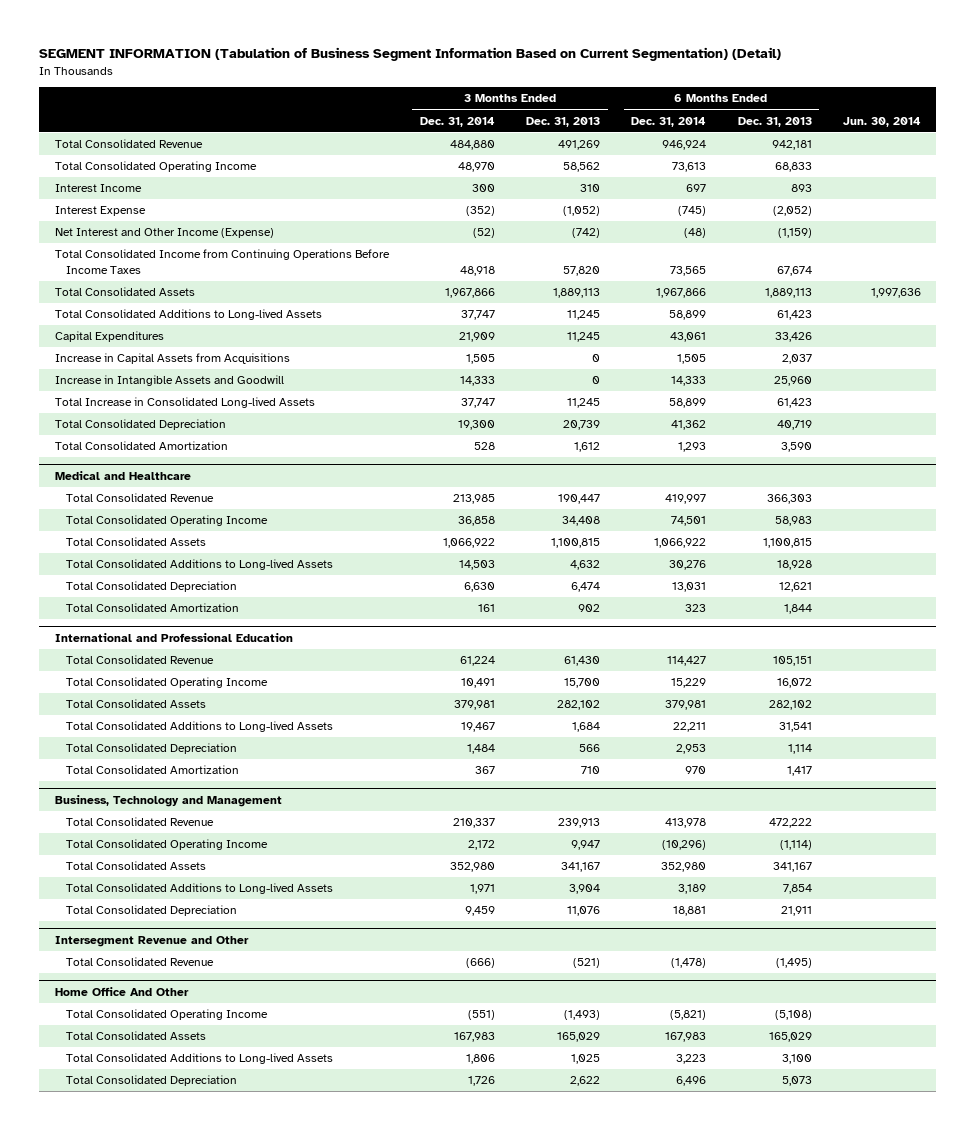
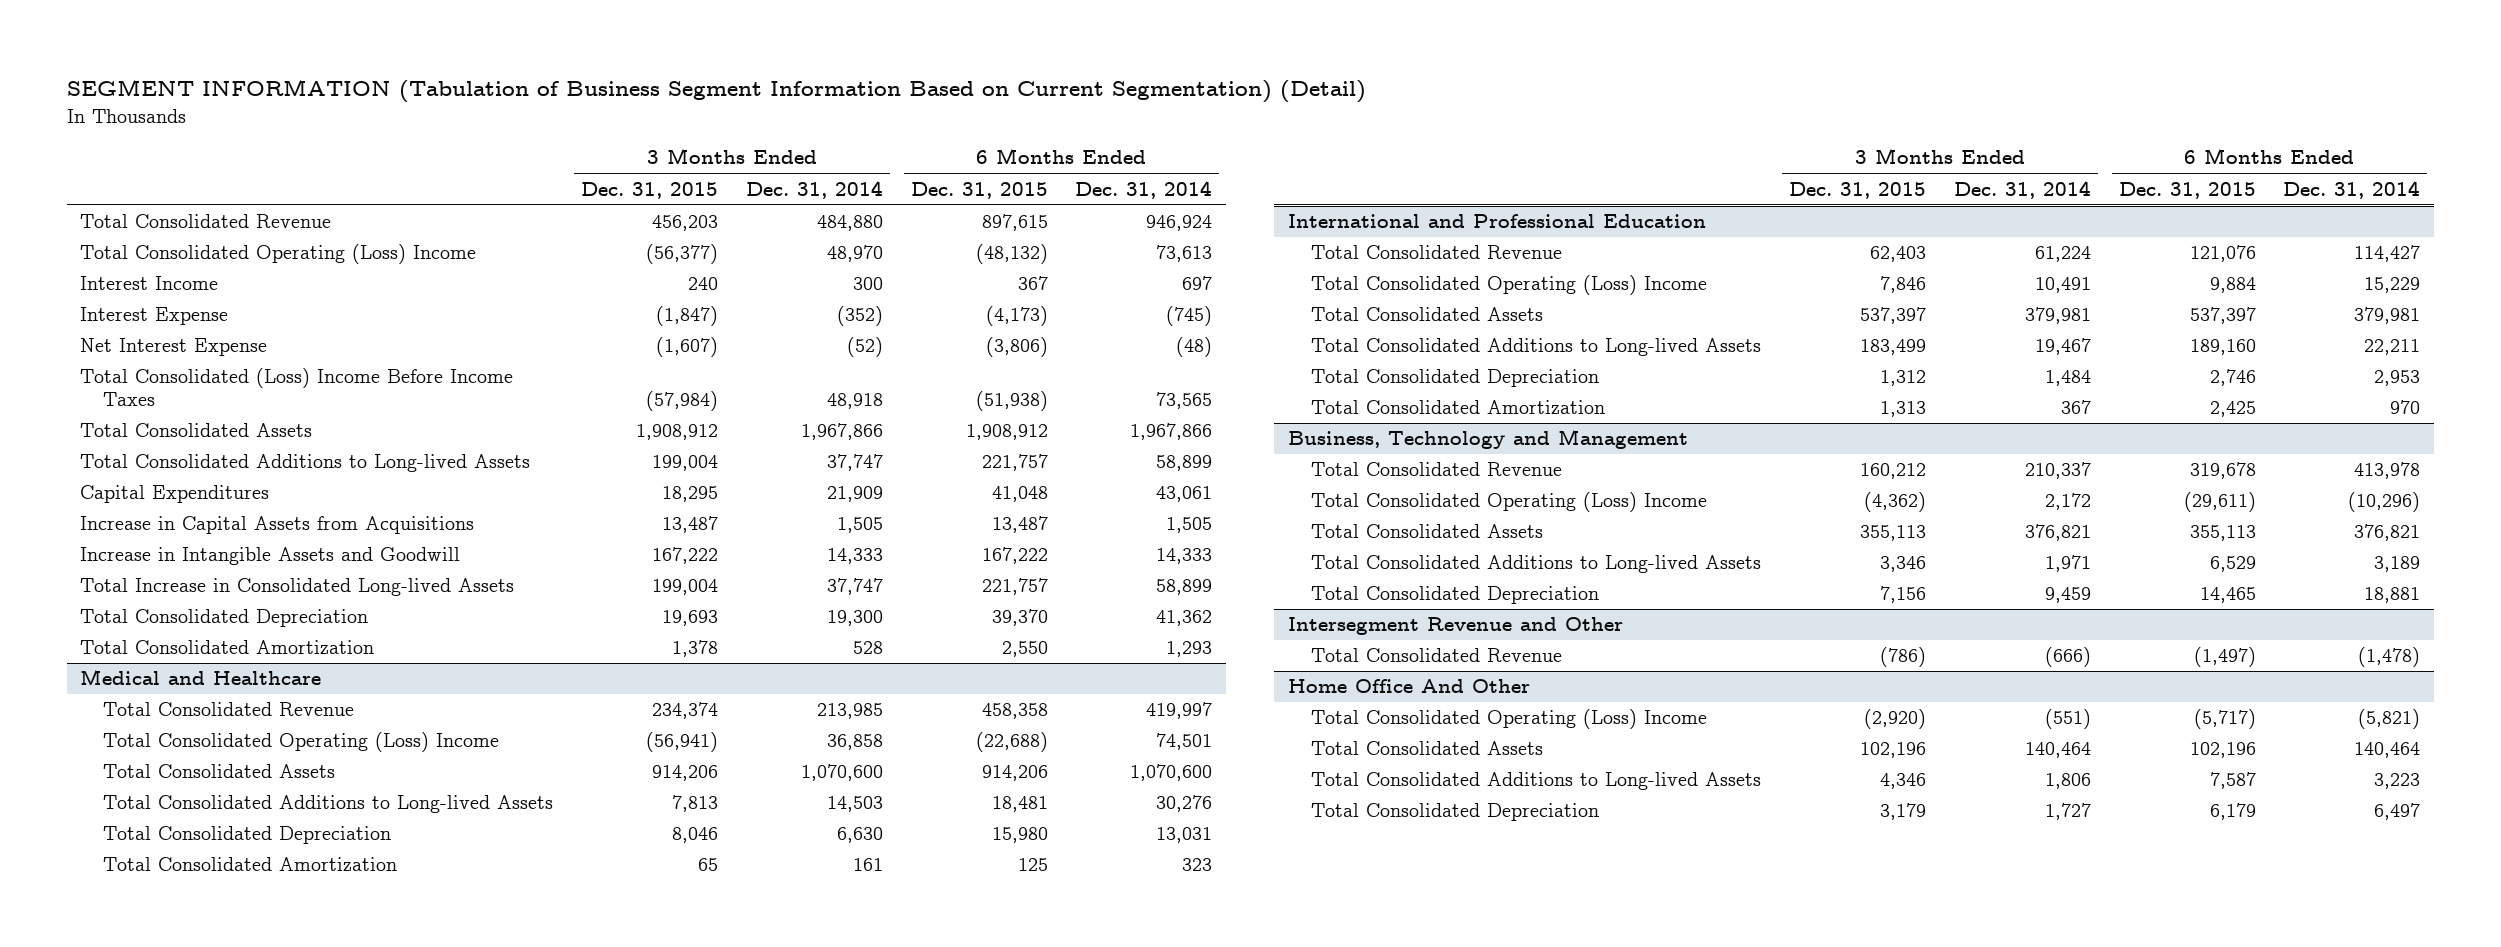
- | 3 Months Ended Dec. 31, 2014 | 3 Months Ended Dec. 31, 2013 | 6 Months Ended Dec. 31, 2014 | 6 Months Ended Dec. 31, 2013 | Jun. 30, 2014
+ | 3 Months Ended Dec. 31, 2015 | 3 Months Ended Dec. 31, 2014 | 6 Months Ended Dec. 31, 2015 | 6 Months Ended Dec. 31, 2014
- Total Consolidated Operating Income | 48,970 | 58,562 | 73,613 | 68,833 |
+ Total Consolidated Operating (Loss) Income | (56,377) | 48,970 | (48,132) | 73,613
- Net Interest and Other Income (Expense) | (52) | (742) | (48) | (1,159) |
- Total Consolidated Income from Continuing Operations Before Income Taxes | 48,918 | 57,820 | 73,565 | 67,674 |
+ Net Interest Expense | (1,607) | (52) | (3,806) | (48)
+ Total Consolidated (Loss) Income Before Income Taxes | (57,984) | 48,918 | (51,938) | 73,565
@ Medical and Healthcare
- Total Consolidated Operating Income | 36,858 | 34,408 | 74,501 | 58,983 |
- Total Consolidated Assets | 1,066,922 | 1,100,815 | 1,066,922 | 1,100,815 |
+ Total Consolidated Operating (Loss) Income | (56,941) | 36,858 | (22,688) | 74,501
+ Total Consolidated Assets | 914,206 | 1,070,600 | 914,206 | 1,070,600
@ International and Professional Education
- Total Consolidated Operating Income | 10,491 | 15,700 | 15,229 | 16,072 |
+ Total Consolidated Operating (Loss) Income | 7,846 | 10,491 | 9,884 | 15,229
@ Business, Technology and Management
- Total Consolidated Operating Income | 2,172 | 9,947 | (10,296) | (1,114) |
- Total Consolidated Assets | 352,980 | 341,167 | 352,980 | 341,167 |
+ Total Consolidated Operating (Loss) Income | (4,362) | 2,172 | (29,611) | (10,296)
+ Total Consolidated Assets | 355,113 | 376,821 | 355,113 | 376,821
@ Home Office And Other
- Total Consolidated Operating Income | (551) | (1,493) | (5,821) | (5,108) |
- Total Consolidated Assets | 167,983 | 165,029 | 167,983 | 165,029 |
+ Total Consolidated Operating (Loss) Income | (2,920) | (551) | (5,717) | (5,821)
+ Total Consolidated Assets | 102,196 | 140,464 | 102,196 | 140,464
- Total Consolidated Depreciation | 1,726 | 2,622 | 6,496 | 5,073 |
+ Total Consolidated Depreciation | 3,179 | 1,727 | 6,179 | 6,497

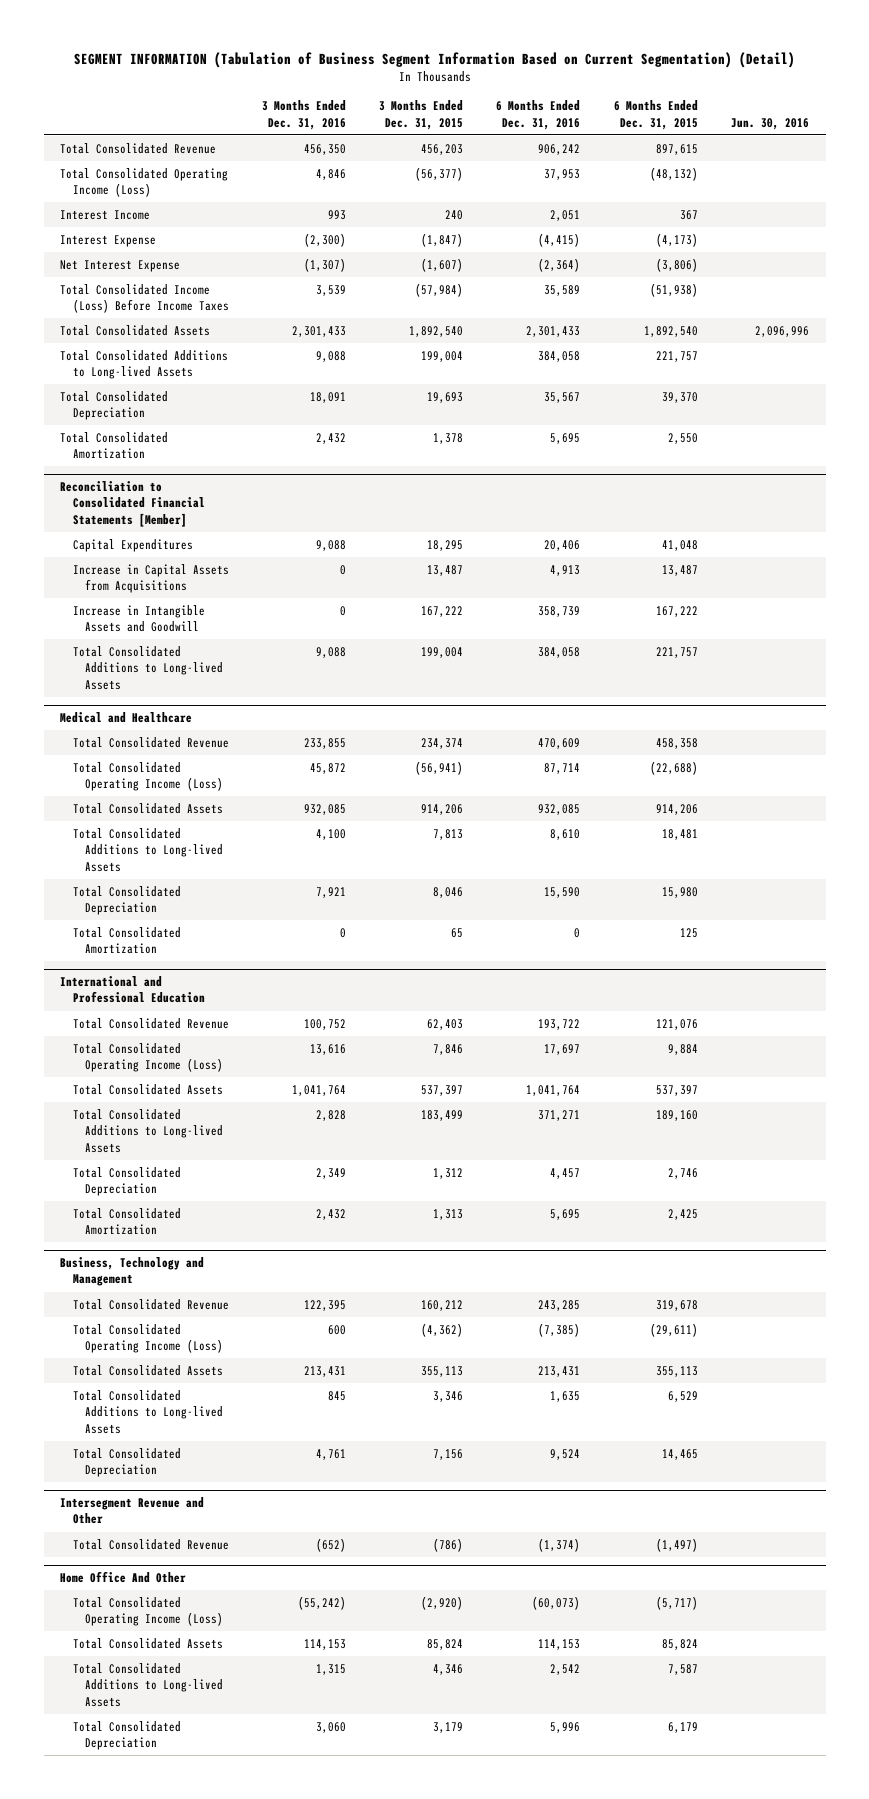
- | 3 Months Ended Dec. 31, 2015 | 3 Months Ended Dec. 31, 2014 | 6 Months Ended Dec. 31, 2015 | 6 Months Ended Dec. 31, 2014
+ | 3 Months Ended Dec. 31, 2016 | 3 Months Ended Dec. 31, 2015 | 6 Months Ended Dec. 31, 2016 | 6 Months Ended Dec. 31, 2015 | Jun. 30, 2016
- Total Consolidated Operating (Loss) Income | (56,377) | 48,970 | (48,132) | 73,613
+ Total Consolidated Operating Income (Loss) | 4,846 | (56,377) | 37,953 | (48,132) |
- Total Consolidated (Loss) Income Before Income Taxes | (57,984) | 48,918 | (51,938) | 73,565
- Total Consolidated Assets | 1,908,912 | 1,967,866 | 1,908,912 | 1,967,866
+ Total Consolidated Income (Loss) Before Income Taxes | 3,539 | (57,984) | 35,589 | (51,938) |
+ Total Consolidated Assets | 2,301,433 | 1,892,540 | 2,301,433 | 1,892,540 | 2,096,996
moved up: Total Consolidated Depreciation | 18,091 | 19,693 | 35,567 | 39,370 |
moved up: Total Consolidated Amortization | 2,432 | 1,378 | 5,695 | 2,550 |
+ Reconciliation to Consolidated Financial Statements [Member]
- Total Increase in Consolidated Long-lived Assets | 199,004 | 37,747 | 221,757 | 58,899
+ Total Consolidated Additions to Long-lived Assets | 9,088 | 199,004 | 384,058 | 221,757 |
@ Medical and Healthcare
- Total Consolidated Operating (Loss) Income | (56,941) | 36,858 | (22,688) | 74,501
+ Total Consolidated Operating Income (Loss) | 45,872 | (56,941) | 87,714 | (22,688) |
@ International and Professional Education
- Total Consolidated Operating (Loss) Income | 7,846 | 10,491 | 9,884 | 15,229
+ Total Consolidated Operating Income (Loss) | 13,616 | 7,846 | 17,697 | 9,884 |
@ Business, Technology and Management
- Total Consolidated Operating (Loss) Income | (4,362) | 2,172 | (29,611) | (10,296)
+ Total Consolidated Operating Income (Loss) | 600 | (4,362) | (7,385) | (29,611) |
@ Home Office And Other
- Total Consolidated Operating (Loss) Income | (2,920) | (551) | (5,717) | (5,821)
- Total Consolidated Assets | 102,196 | 140,464 | 102,196 | 140,464
+ Total Consolidated Operating Income (Loss) | (55,242) | (2,920) | (60,073) | (5,717) |
+ Total Consolidated Assets | 114,153 | 85,824 | 114,153 | 85,824 |

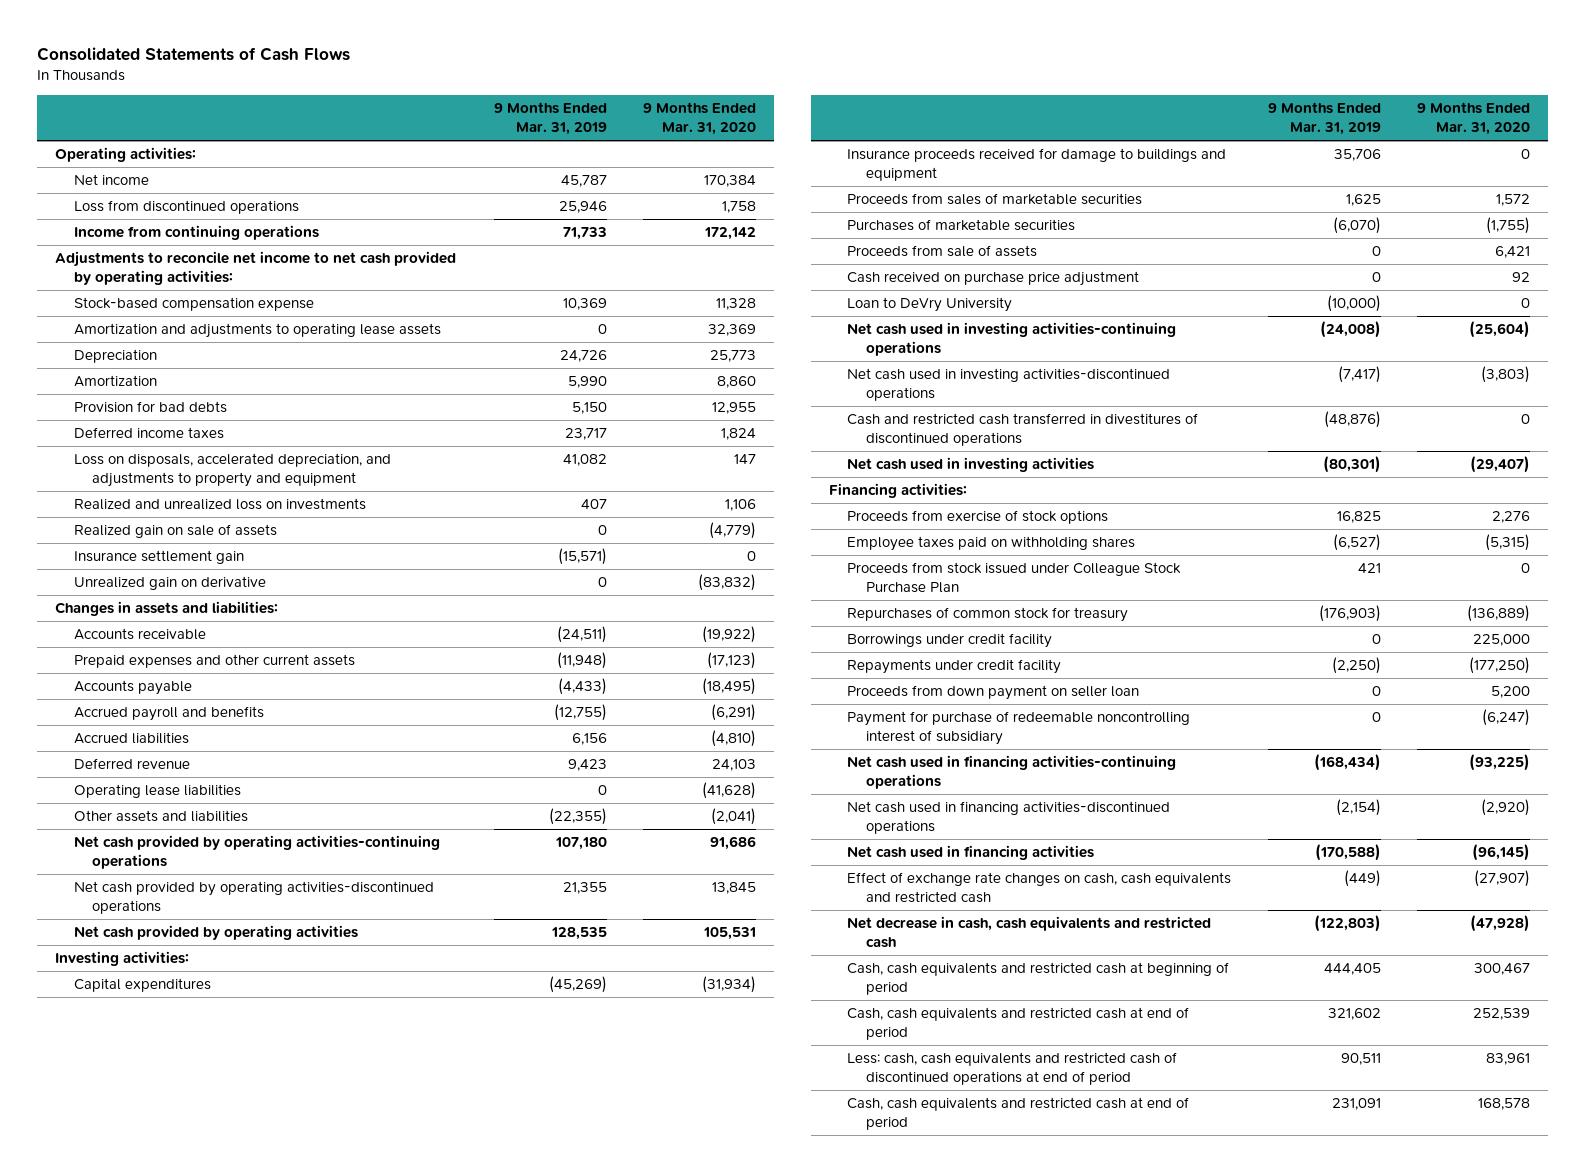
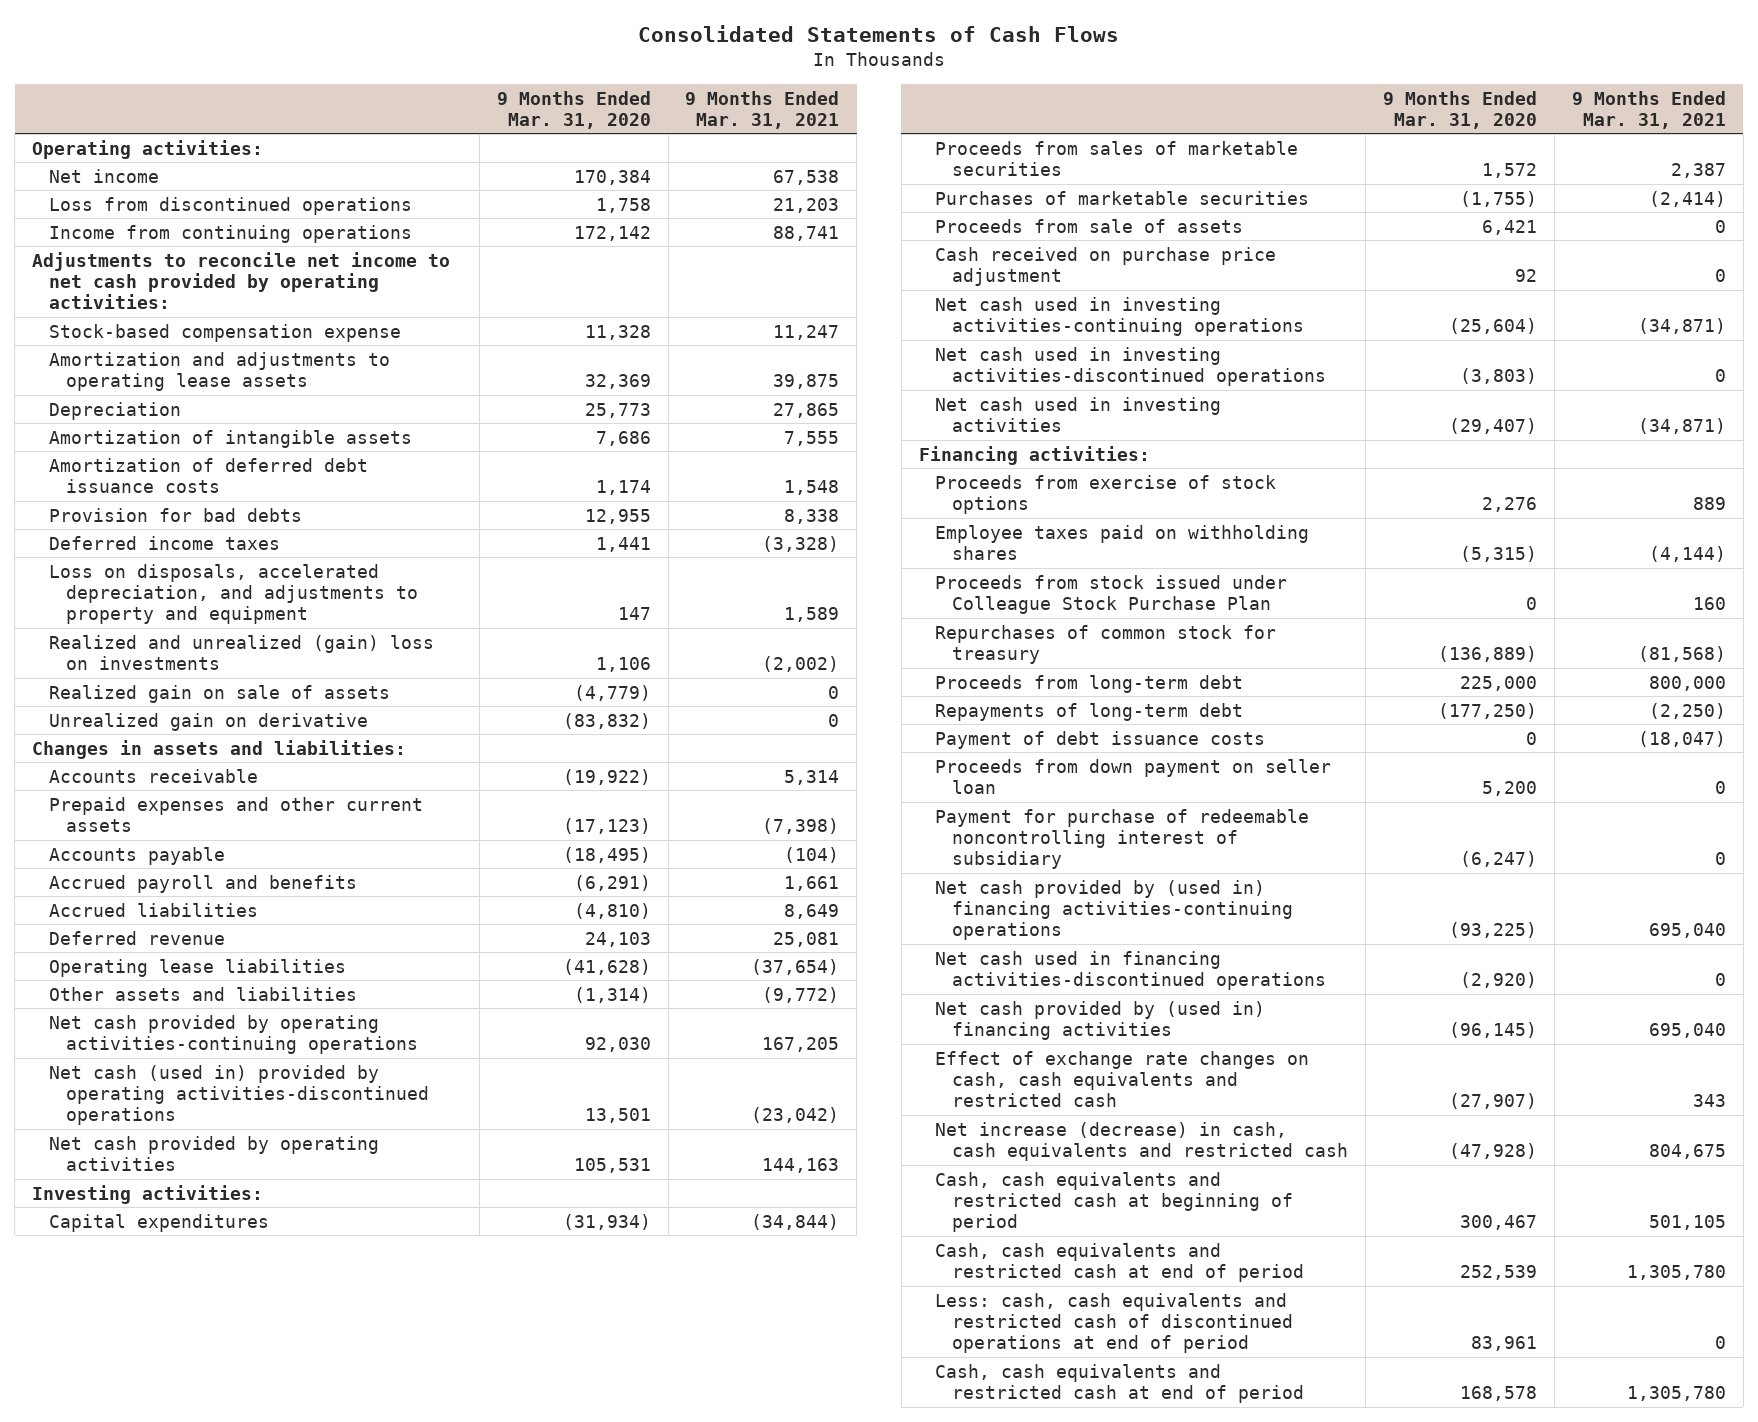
- | 9 Months Ended Mar. 31, 2019 | 9 Months Ended Mar. 31, 2020
+ | 9 Months Ended Mar. 31, 2020 | 9 Months Ended Mar. 31, 2021
- Amortization | 5,990 | 8,860
+ Amortization of intangible assets | 7,686 | 7,555
+ Amortization of deferred debt issuance costs | 1,174 | 1,548
- Deferred income taxes | 23,717 | 1,824
+ Deferred income taxes | 1,441 | (3,328)
- Realized and unrealized loss on investments | 407 | 1,106
+ Realized and unrealized (gain) loss on investments | 1,106 | (2,002)
- Insurance settlement gain | (15,571) | 0
- Other assets and liabilities | (22,355) | (2,041)
- Net cash provided by operating activities-continuing operations | 107,180 | 91,686
- Net cash provided by operating activities-discontinued operations | 21,355 | 13,845
+ Other assets and liabilities | (1,314) | (9,772)
+ Net cash provided by operating activities-continuing operations | 92,030 | 167,205
+ Net cash (used in) provided by operating activities-discontinued operations | 13,501 | (23,042)
- Insurance proceeds received for damage to buildings and equipment | 35,706 | 0
- Loan to DeVry University | (10,000) | 0
- Cash and restricted cash transferred in divestitures of discontinued operations | (48,876) | 0
- Borrowings under credit facility | 0 | 225,000
- Repayments under credit facility | (2,250) | (177,250)
+ Proceeds from long-term debt | 225,000 | 800,000
+ Repayments of long-term debt | (177,250) | (2,250)
+ Payment of debt issuance costs | 0 | (18,047)
- Net cash used in financing activities-continuing operations | (168,434) | (93,225)
+ Net cash provided by (used in) financing activities-continuing operations | (93,225) | 695,040
- Net cash used in financing activities | (170,588) | (96,145)
+ Net cash provided by (used in) financing activities | (96,145) | 695,040
- Net decrease in cash, cash equivalents and restricted cash | (122,803) | (47,928)
+ Net increase (decrease) in cash, cash equivalents and restricted cash | (47,928) | 804,675

